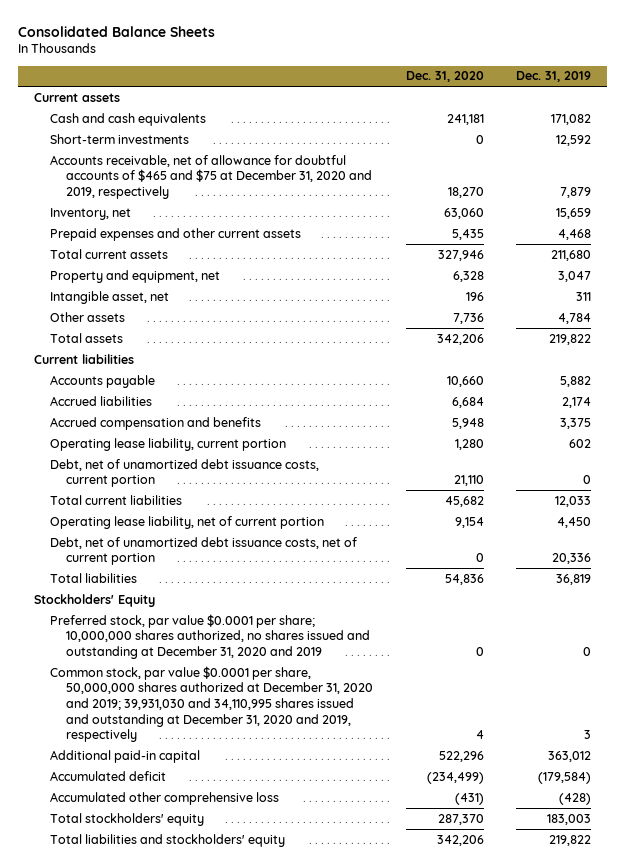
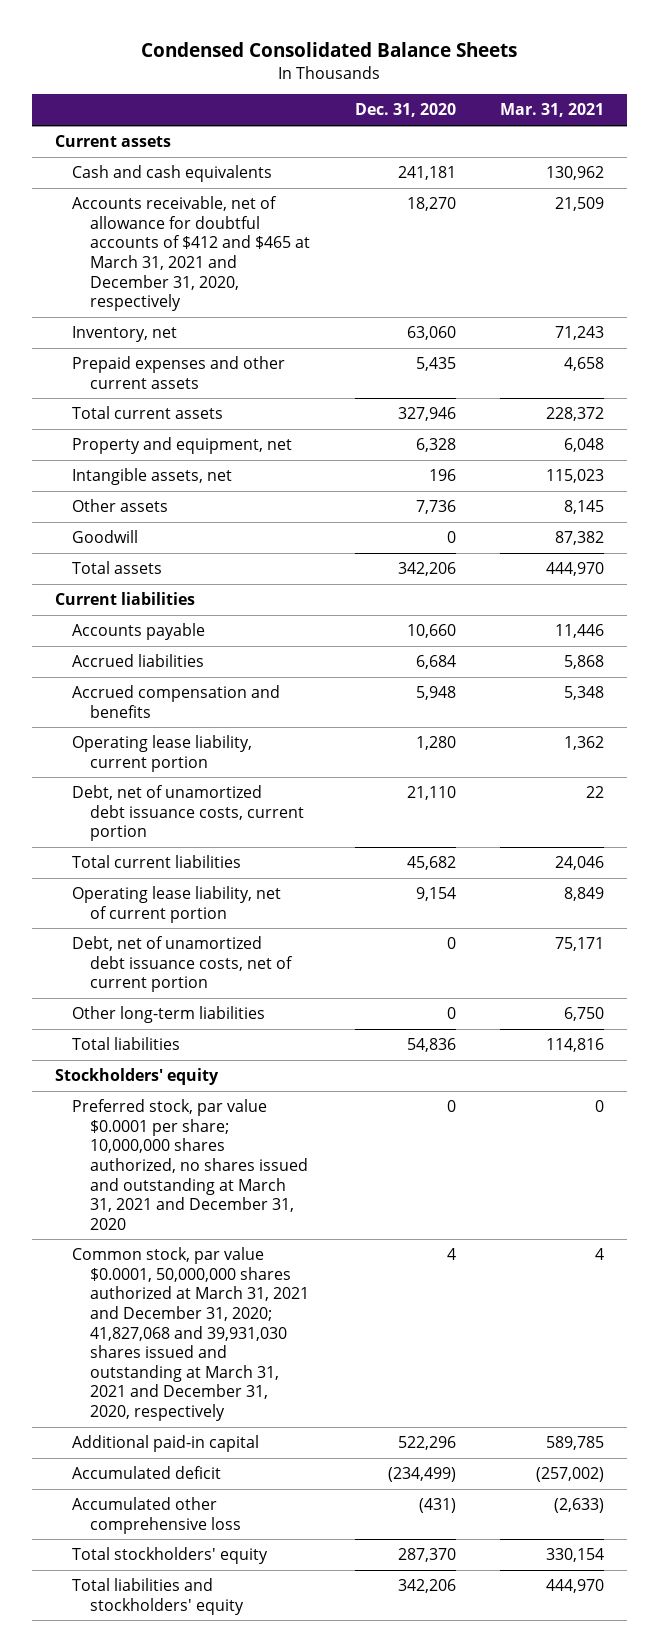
- Consolidated Balance Sheets
+ Condensed Consolidated Balance Sheets
- | Dec. 31, 2020 | Dec. 31, 2019
+ | Dec. 31, 2020 | Mar. 31, 2021
- Short-term investments | 0 | 12,592
- Accounts receivable, net of allowance for doubtful accounts of $465 and $75 at December 31, 2020 and 2019, respectively | 18,270 | 7,879
+ Accounts receivable, net of allowance for doubtful accounts of $412 and $465 at March 31, 2021 and December 31, 2020, respectively | 18,270 | 21,509
- Intangible asset, net | 196 | 311
+ Intangible assets, net | 196 | 115,023
+ Goodwill | 0 | 87,382
+ Other long-term liabilities | 0 | 6,750
- Stockholders' Equity
- Preferred stock, par value $0.0001 per share; 10,000,000 shares authorized, no shares issued and outstanding at December 31, 2020 and 2019 | 0 | 0
- Common stock, par value $0.0001 per share, 50,000,000 shares authorized at December 31, 2020 and 2019; 39,931,030 and 34,110,995 shares issued and outstanding at December 31, 2020 and 2019, respectively | 4 | 3
+ Stockholders' equity
+ Preferred stock, par value $0.0001 per share; 10,000,000 shares authorized, no shares issued and outstanding at March 31, 2021 and December 31, 2020 | 0 | 0
+ Common stock, par value $0.0001, 50,000,000 shares authorized at March 31, 2021 and December 31, 2020; 41,827,068 and 39,931,030 shares issued and outstanding at March 31, 2021 and December 31, 2020, respectively | 4 | 4

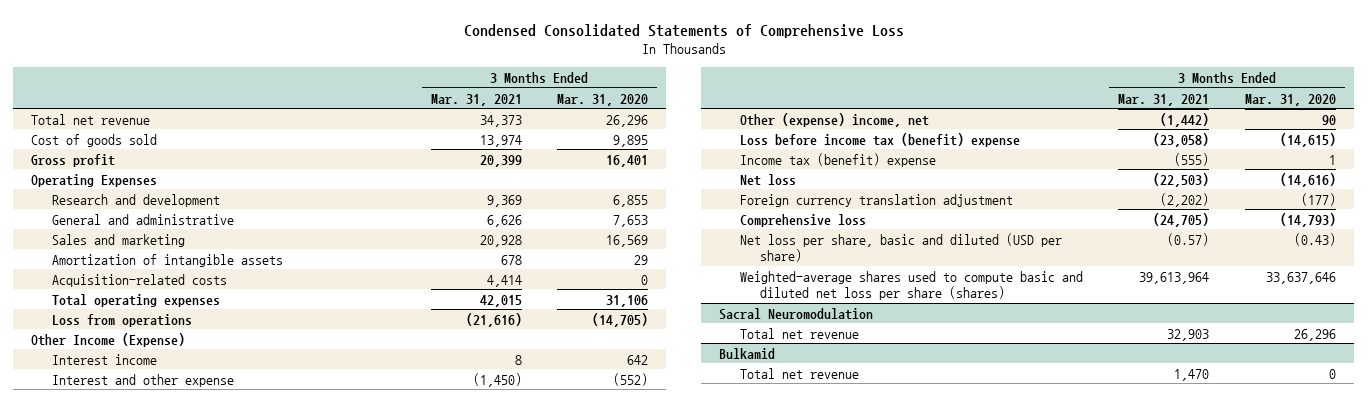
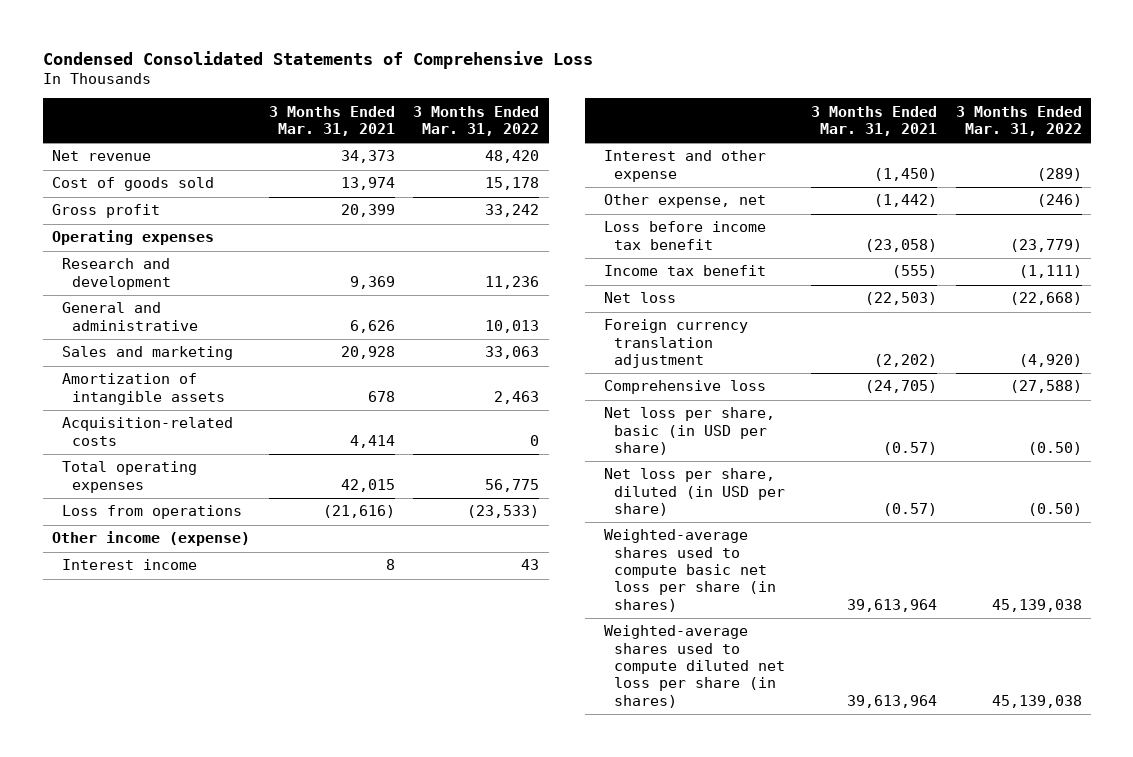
- | 3 Months Ended Mar. 31, 2021 | 3 Months Ended Mar. 31, 2020
+ | 3 Months Ended Mar. 31, 2021 | 3 Months Ended Mar. 31, 2022
- Total net revenue | 34,373 | 26,296
+ Net revenue | 34,373 | 48,420
- Operating Expenses
+ Operating expenses
- Other Income (Expense)
+ Other income (expense)
- Other (expense) income, net | (1,442) | 90
- Loss before income tax (benefit) expense | (23,058) | (14,615)
- Income tax (benefit) expense | (555) | 1
+ Other expense, net | (1,442) | (246)
+ Loss before income tax benefit | (23,058) | (23,779)
+ Income tax benefit | (555) | (1,111)
- Net loss per share, basic and diluted (USD per share) | (0.57) | (0.43)
- Weighted-average shares used to compute basic and diluted net loss per share (shares) | 39,613,964 | 33,637,646
- Sacral Neuromodulation
- Total net revenue | 32,903 | 26,296
- Bulkamid
- Total net revenue | 1,470 | 0
+ Net loss per share, basic (in USD per share) | (0.57) | (0.50)
+ Net loss per share, diluted (in USD per share) | (0.57) | (0.50)
+ Weighted-average shares used to compute basic net loss per share (in shares) | 39,613,964 | 45,139,038
+ Weighted-average shares used to compute diluted net loss per share (in shares) | 39,613,964 | 45,139,038

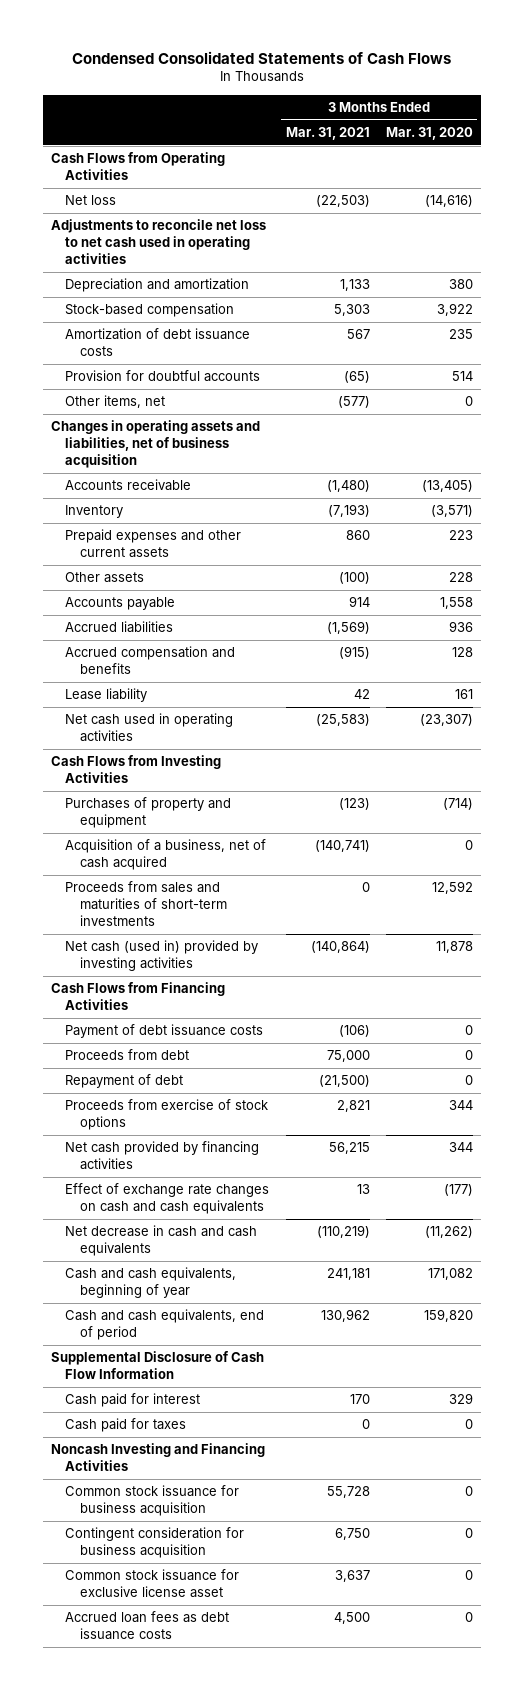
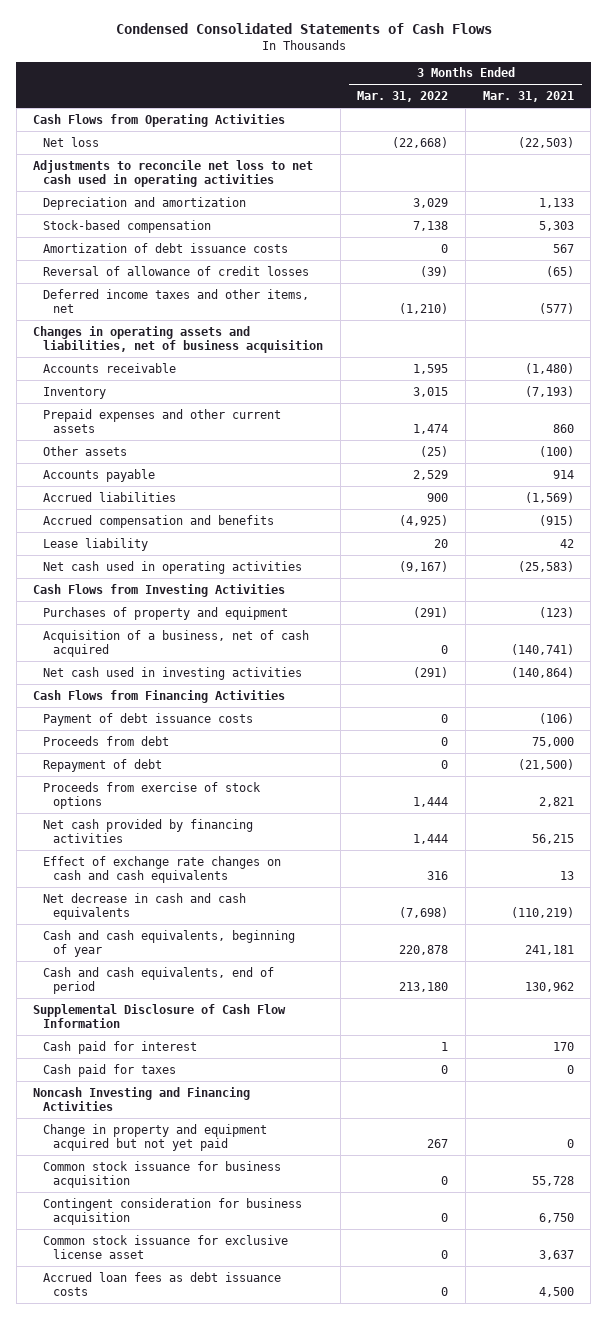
- | 3 Months Ended Mar. 31, 2021 | 3 Months Ended Mar. 31, 2020
+ | 3 Months Ended Mar. 31, 2022 | 3 Months Ended Mar. 31, 2021
- Provision for doubtful accounts | (65) | 514
- Other items, net | (577) | 0
+ Reversal of allowance of credit losses | (39) | (65)
+ Deferred income taxes and other items, net | (1,210) | (577)
- Proceeds from sales and maturities of short-term investments | 0 | 12,592
- Net cash (used in) provided by investing activities | (140,864) | 11,878
+ Net cash used in investing activities | (291) | (140,864)
+ Change in property and equipment acquired but not yet paid | 267 | 0

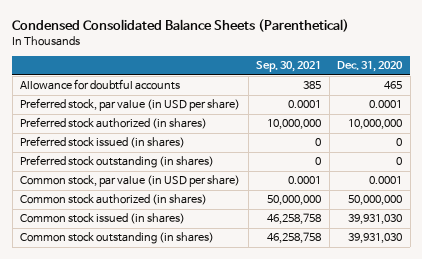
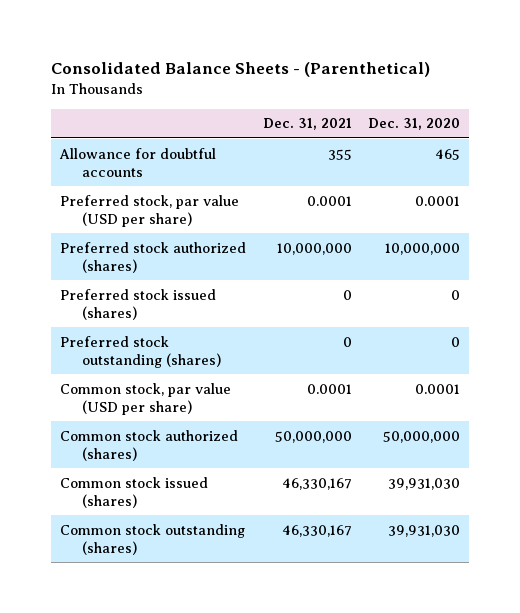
- Condensed Consolidated Balance Sheets (Parenthetical)
+ Consolidated Balance Sheets - (Parenthetical)
- | Sep. 30, 2021 | Dec. 31, 2020
+ | Dec. 31, 2021 | Dec. 31, 2020
- Preferred stock, par value (in USD per share) | 0.0001 | 0.0001
- Preferred stock authorized (in shares) | 10,000,000 | 10,000,000
- Preferred stock issued (in shares) | 0 | 0
- Preferred stock outstanding (in shares) | 0 | 0
- Common stock, par value (in USD per share) | 0.0001 | 0.0001
- Common stock authorized (in shares) | 50,000,000 | 50,000,000
- Common stock issued (in shares) | 46,258,758 | 39,931,030
- Common stock outstanding (in shares) | 46,258,758 | 39,931,030
+ Preferred stock, par value (USD per share) | 0.0001 | 0.0001
+ Preferred stock authorized (shares) | 10,000,000 | 10,000,000
+ Preferred stock issued (shares) | 0 | 0
+ Preferred stock outstanding (shares) | 0 | 0
+ Common stock, par value (USD per share) | 0.0001 | 0.0001
+ Common stock authorized (shares) | 50,000,000 | 50,000,000
+ Common stock issued (shares) | 46,330,167 | 39,931,030
+ Common stock outstanding (shares) | 46,330,167 | 39,931,030

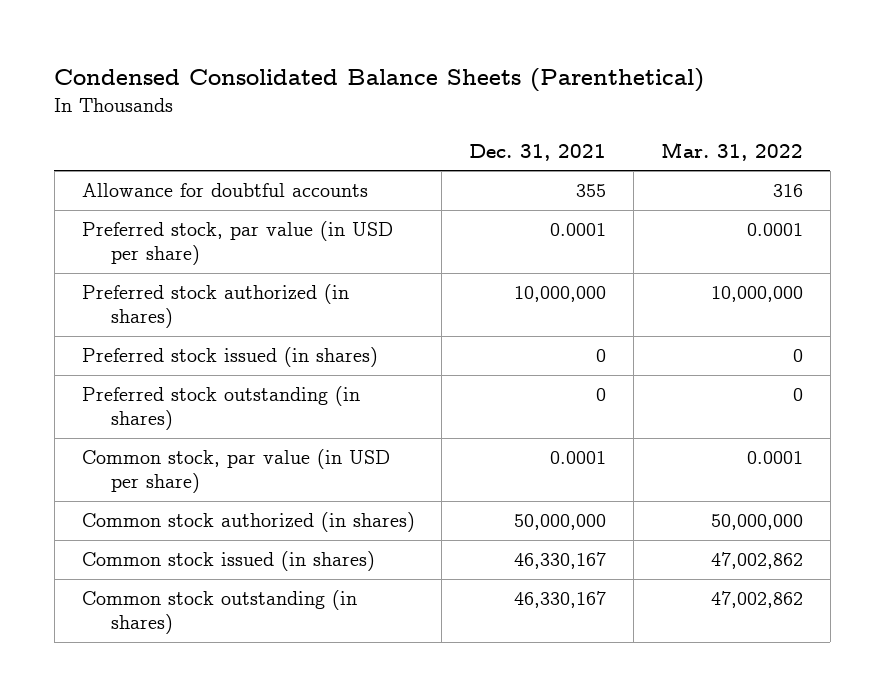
- Consolidated Balance Sheets - (Parenthetical)
+ Condensed Consolidated Balance Sheets (Parenthetical)
- | Dec. 31, 2021 | Dec. 31, 2020
+ | Dec. 31, 2021 | Mar. 31, 2022
- Preferred stock, par value (USD per share) | 0.0001 | 0.0001
- Preferred stock authorized (shares) | 10,000,000 | 10,000,000
- Preferred stock issued (shares) | 0 | 0
- Preferred stock outstanding (shares) | 0 | 0
- Common stock, par value (USD per share) | 0.0001 | 0.0001
- Common stock authorized (shares) | 50,000,000 | 50,000,000
- Common stock issued (shares) | 46,330,167 | 39,931,030
- Common stock outstanding (shares) | 46,330,167 | 39,931,030
+ Preferred stock, par value (in USD per share) | 0.0001 | 0.0001
+ Preferred stock authorized (in shares) | 10,000,000 | 10,000,000
+ Preferred stock issued (in shares) | 0 | 0
+ Preferred stock outstanding (in shares) | 0 | 0
+ Common stock, par value (in USD per share) | 0.0001 | 0.0001
+ Common stock authorized (in shares) | 50,000,000 | 50,000,000
+ Common stock issued (in shares) | 46,330,167 | 47,002,862
+ Common stock outstanding (in shares) | 46,330,167 | 47,002,862

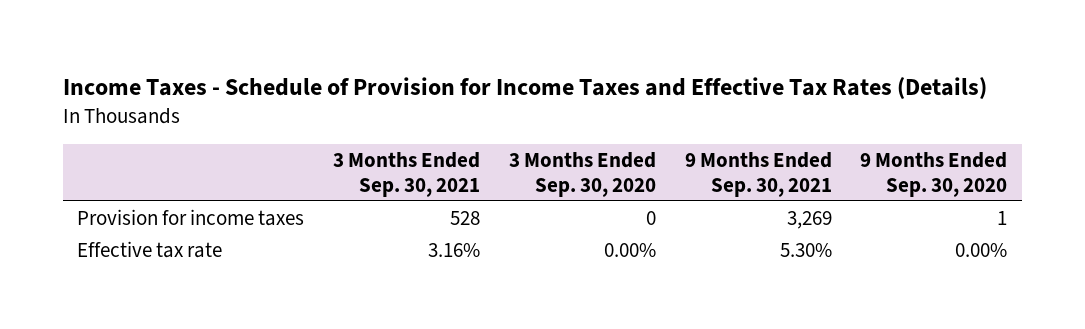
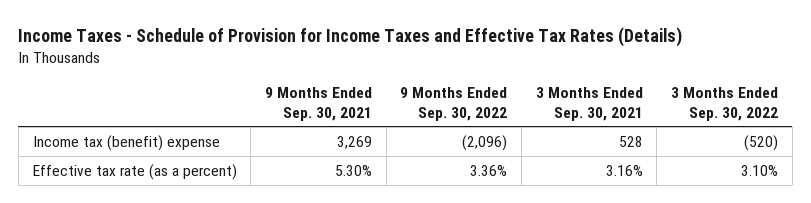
- | 3 Months Ended Sep. 30, 2021 | 3 Months Ended Sep. 30, 2020 | 9 Months Ended Sep. 30, 2021 | 9 Months Ended Sep. 30, 2020
+ | 9 Months Ended Sep. 30, 2021 | 9 Months Ended Sep. 30, 2022 | 3 Months Ended Sep. 30, 2021 | 3 Months Ended Sep. 30, 2022
- Provision for income taxes | 528 | 0 | 3,269 | 1
- Effective tax rate | 3.16% | 0.00% | 5.30% | 0.00%
+ Income tax (benefit) expense | 3,269 | (2,096) | 528 | (520)
+ Effective tax rate (as a percent) | 5.30% | 3.36% | 3.16% | 3.10%

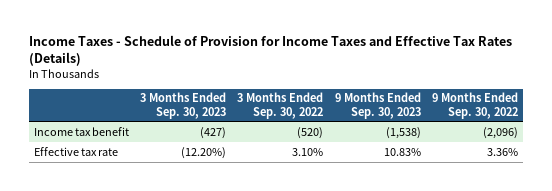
- | 9 Months Ended Sep. 30, 2021 | 9 Months Ended Sep. 30, 2022 | 3 Months Ended Sep. 30, 2021 | 3 Months Ended Sep. 30, 2022
+ | 3 Months Ended Sep. 30, 2023 | 3 Months Ended Sep. 30, 2022 | 9 Months Ended Sep. 30, 2023 | 9 Months Ended Sep. 30, 2022
- Income tax (benefit) expense | 3,269 | (2,096) | 528 | (520)
- Effective tax rate (as a percent) | 5.30% | 3.36% | 3.16% | 3.10%
+ Income tax benefit | (427) | (520) | (1,538) | (2,096)
+ Effective tax rate | (12.20%) | 3.10% | 10.83% | 3.36%

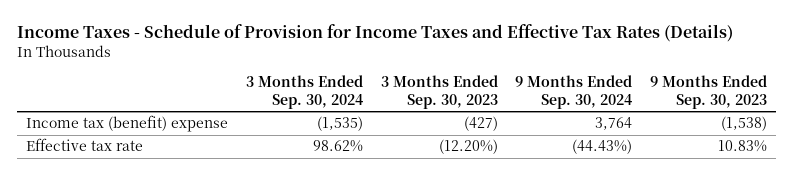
- | 3 Months Ended Sep. 30, 2023 | 3 Months Ended Sep. 30, 2022 | 9 Months Ended Sep. 30, 2023 | 9 Months Ended Sep. 30, 2022
+ | 3 Months Ended Sep. 30, 2024 | 3 Months Ended Sep. 30, 2023 | 9 Months Ended Sep. 30, 2024 | 9 Months Ended Sep. 30, 2023
- Income tax benefit | (427) | (520) | (1,538) | (2,096)
+ Income tax (benefit) expense | (1,535) | (427) | 3,764 | (1,538)

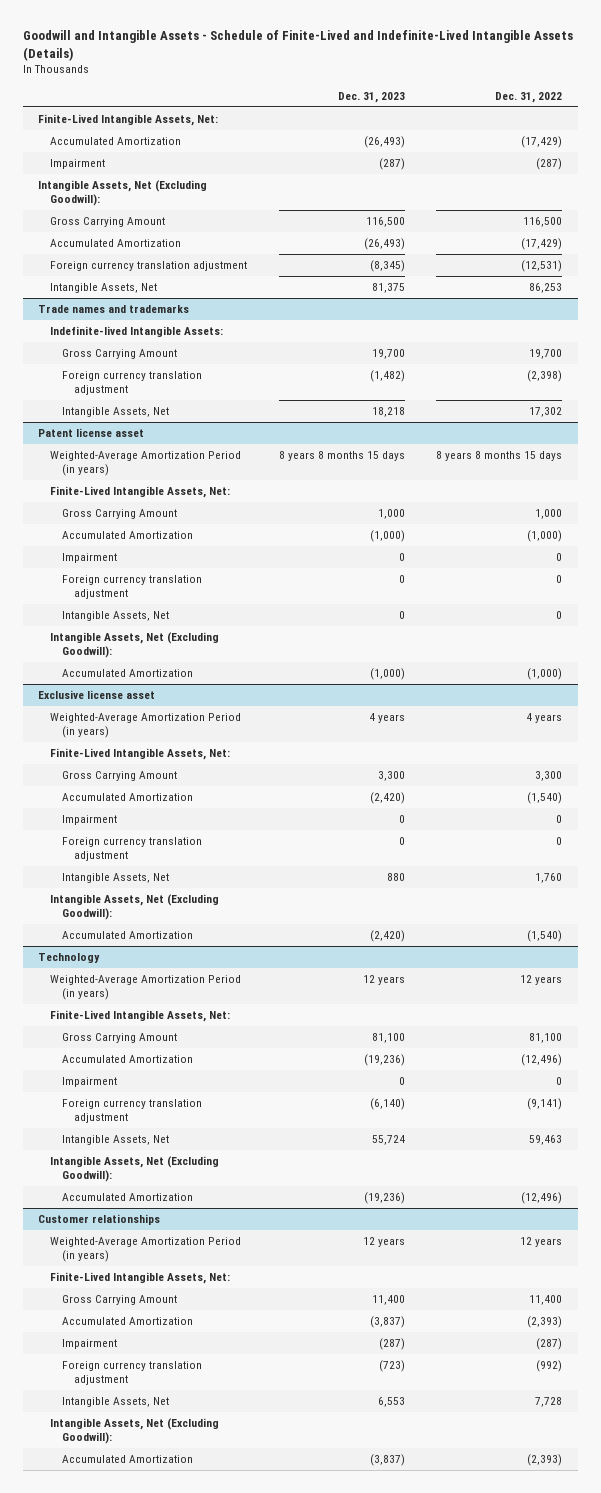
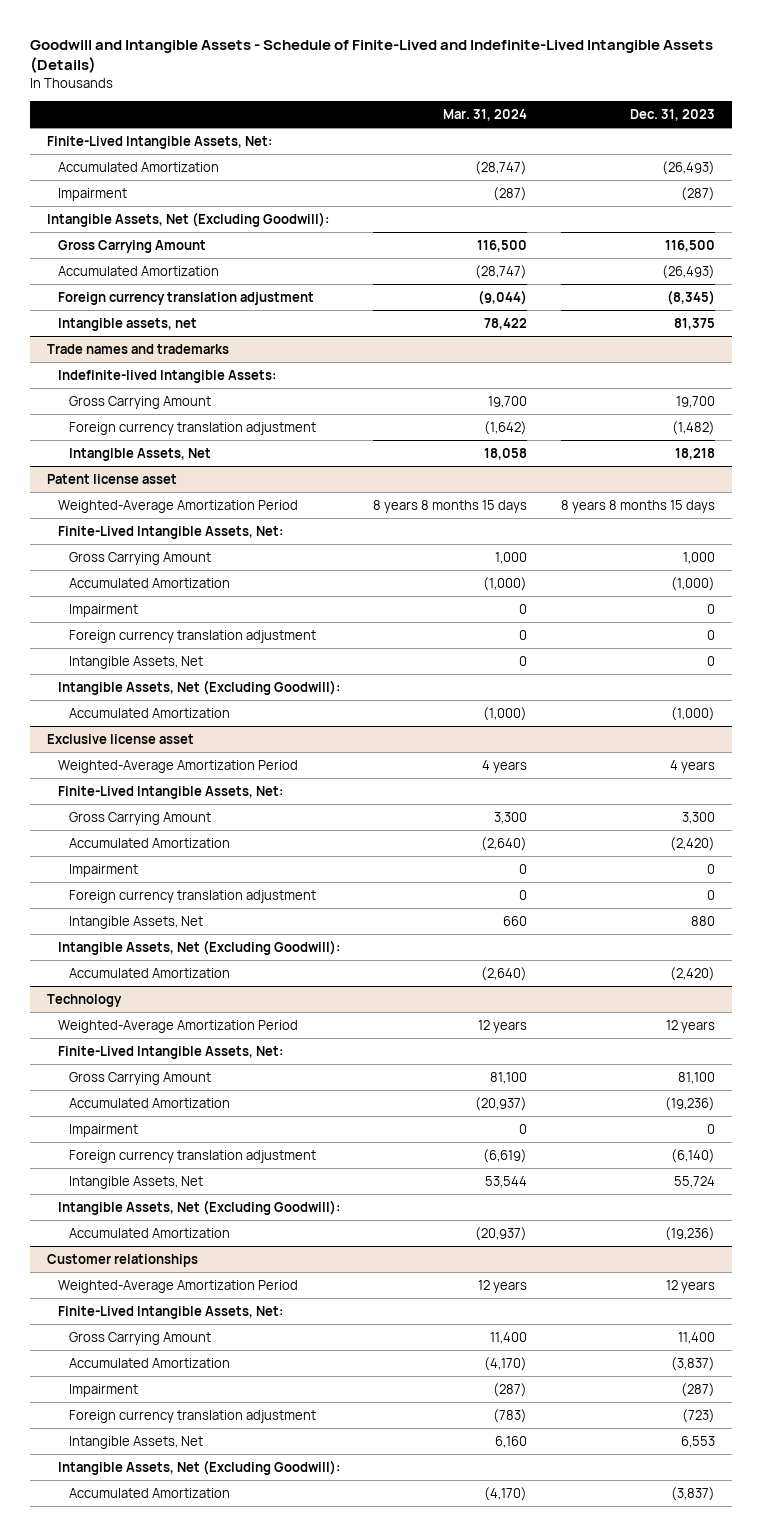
- | Dec. 31, 2023 | Dec. 31, 2022
+ | Mar. 31, 2024 | Dec. 31, 2023
- Intangible Assets, Net | 81,375 | 86,253
+ Intangible assets, net | 78,422 | 81,375
@ Patent license asset
- Weighted-Average Amortization Period (in years) | 8 years 8 months 15 days | 8 years 8 months 15 days
+ Weighted-Average Amortization Period | 8 years 8 months 15 days | 8 years 8 months 15 days
@ Exclusive license asset
- Weighted-Average Amortization Period (in years) | 4 years | 4 years
+ Weighted-Average Amortization Period | 4 years | 4 years
@ Technology
- Weighted-Average Amortization Period (in years) | 12 years | 12 years
+ Weighted-Average Amortization Period | 12 years | 12 years
@ Customer relationships
- Weighted-Average Amortization Period (in years) | 12 years | 12 years
+ Weighted-Average Amortization Period | 12 years | 12 years

